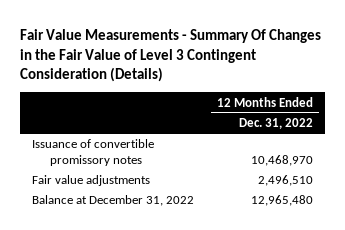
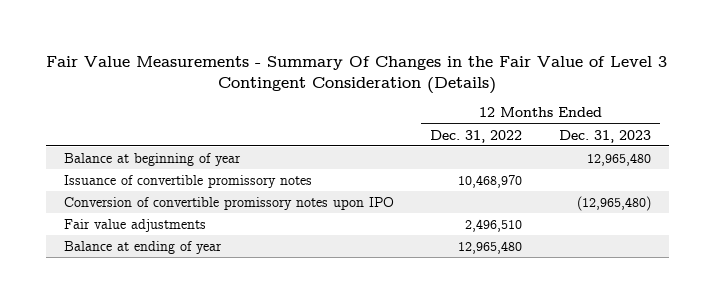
- | 12 Months Ended Dec. 31, 2022
+ | 12 Months Ended Dec. 31, 2022 | 12 Months Ended Dec. 31, 2023
+ Balance at beginning of year | | 12,965,480
+ Conversion of convertible promissory notes upon IPO | | (12,965,480)
- Balance at December 31, 2022 | 12,965,480
+ Balance at ending of year | 12,965,480 |

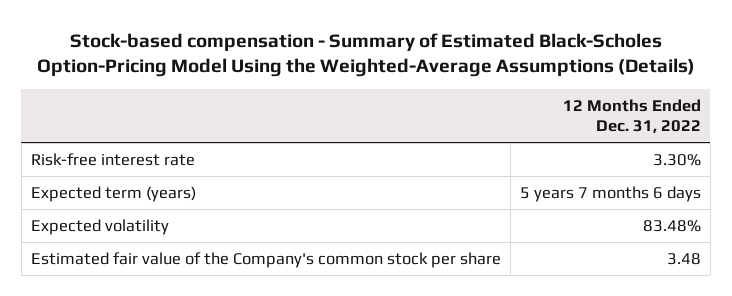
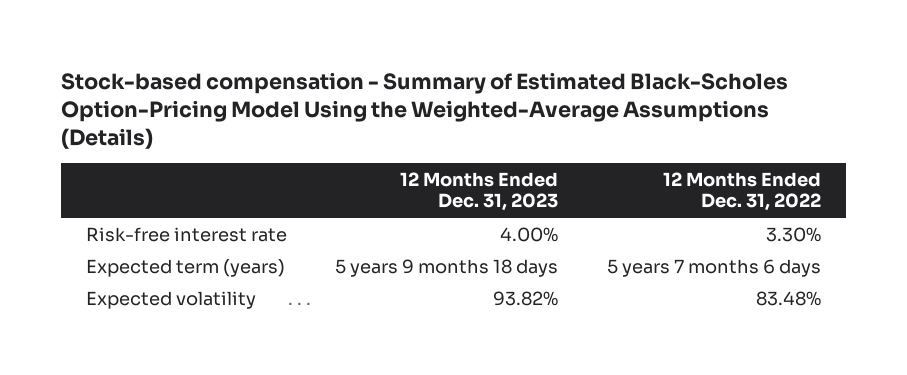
- | 12 Months Ended Dec. 31, 2022
+ | 12 Months Ended Dec. 31, 2023 | 12 Months Ended Dec. 31, 2022
- Estimated fair value of the Company's common stock per share | 3.48

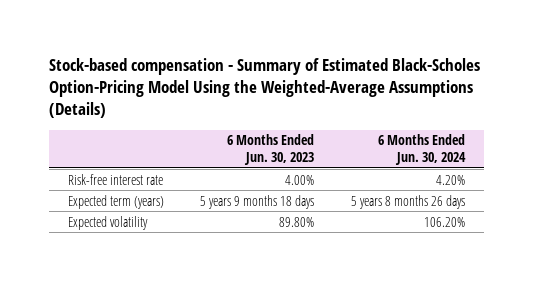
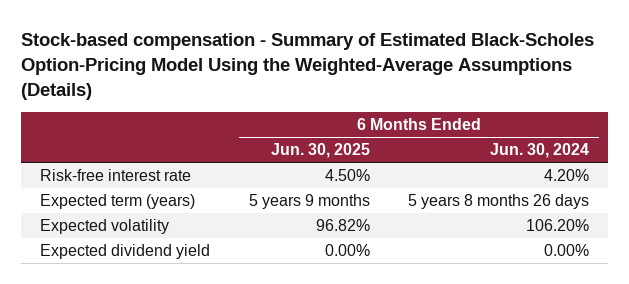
- | 6 Months Ended Jun. 30, 2023 | 6 Months Ended Jun. 30, 2024
+ | 6 Months Ended Jun. 30, 2025 | 6 Months Ended Jun. 30, 2024
+ Expected dividend yield | 0.00% | 0.00%

